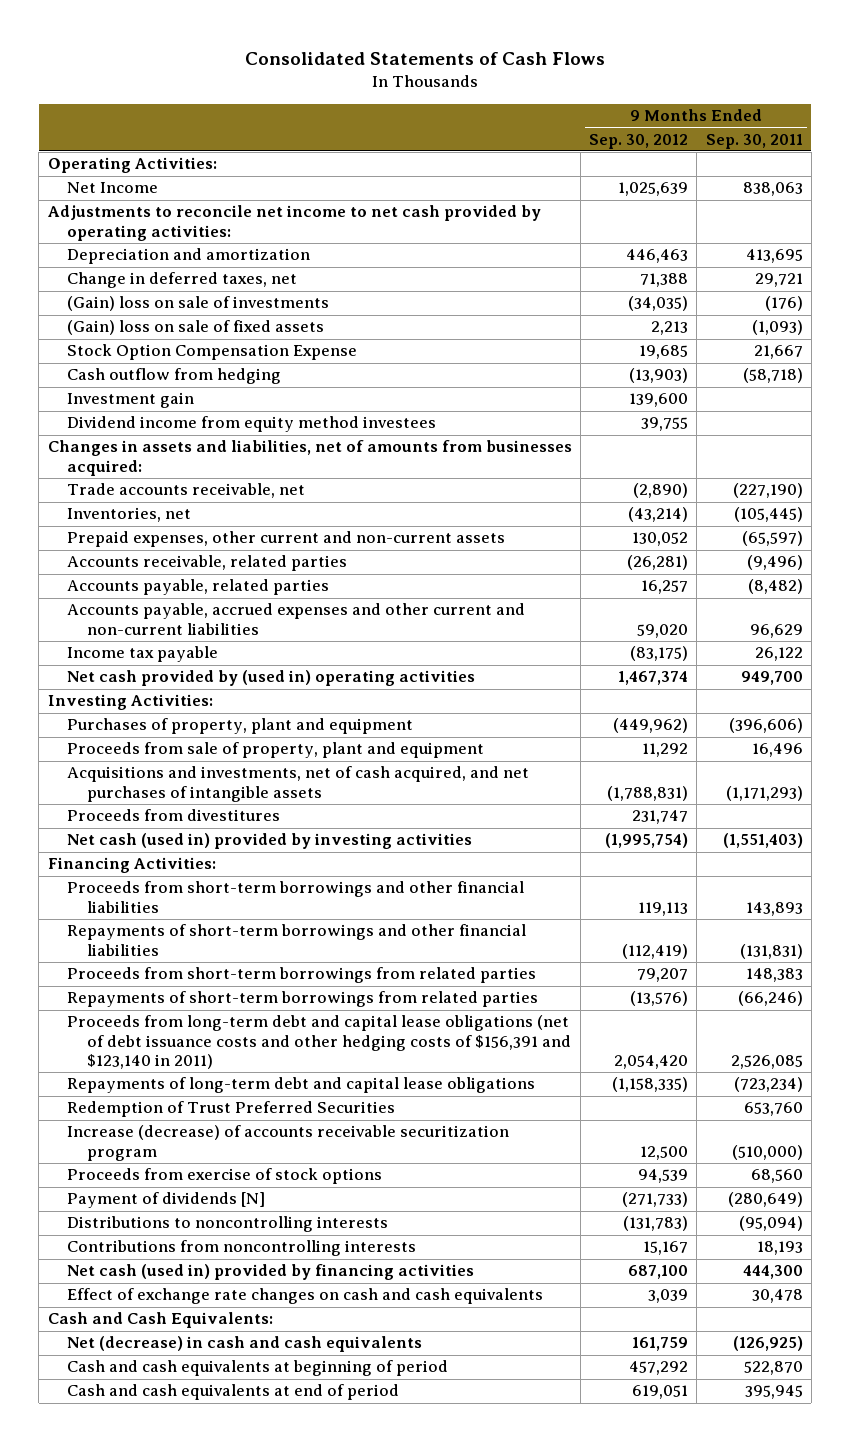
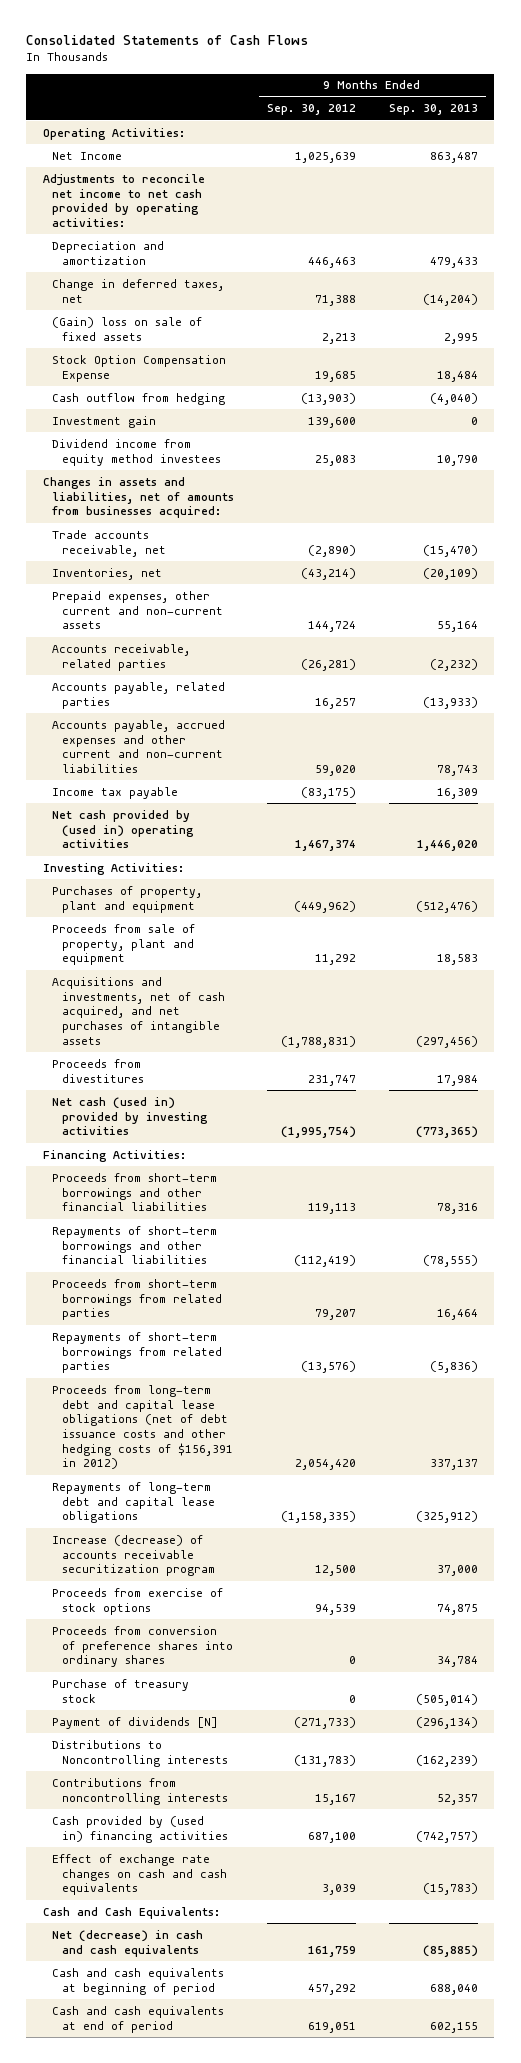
- | 9 Months Ended Sep. 30, 2012 | 9 Months Ended Sep. 30, 2011
+ | 9 Months Ended Sep. 30, 2012 | 9 Months Ended Sep. 30, 2013
- (Gain) loss on sale of investments | (34,035) | (176)
- Dividend income from equity method investees | 39,755 |
+ Dividend income from equity method investees | 25,083 | 10,790
- Prepaid expenses, other current and non-current assets | 130,052 | (65,597)
+ Prepaid expenses, other current and non-current assets | 144,724 | 55,164
- Proceeds from long-term debt and capital lease obligations (net of debt issuance costs and other hedging costs of $156,391 and $123,140 in 2011) | 2,054,420 | 2,526,085
+ Proceeds from long-term debt and capital lease obligations (net of debt issuance costs and other hedging costs of $156,391 in 2012) | 2,054,420 | 337,137
- Redemption of Trust Preferred Securities | | 653,760
+ Proceeds from conversion of preference shares into ordinary shares | 0 | 34,784
+ Purchase of treasury stock | 0 | (505,014)
- Distributions to noncontrolling interests | (131,783) | (95,094)
+ Distributions to Noncontrolling interests | (131,783) | (162,239)
- Net cash (used in) provided by financing activities | 687,100 | 444,300
+ Cash provided by (used in) financing activities | 687,100 | (742,757)

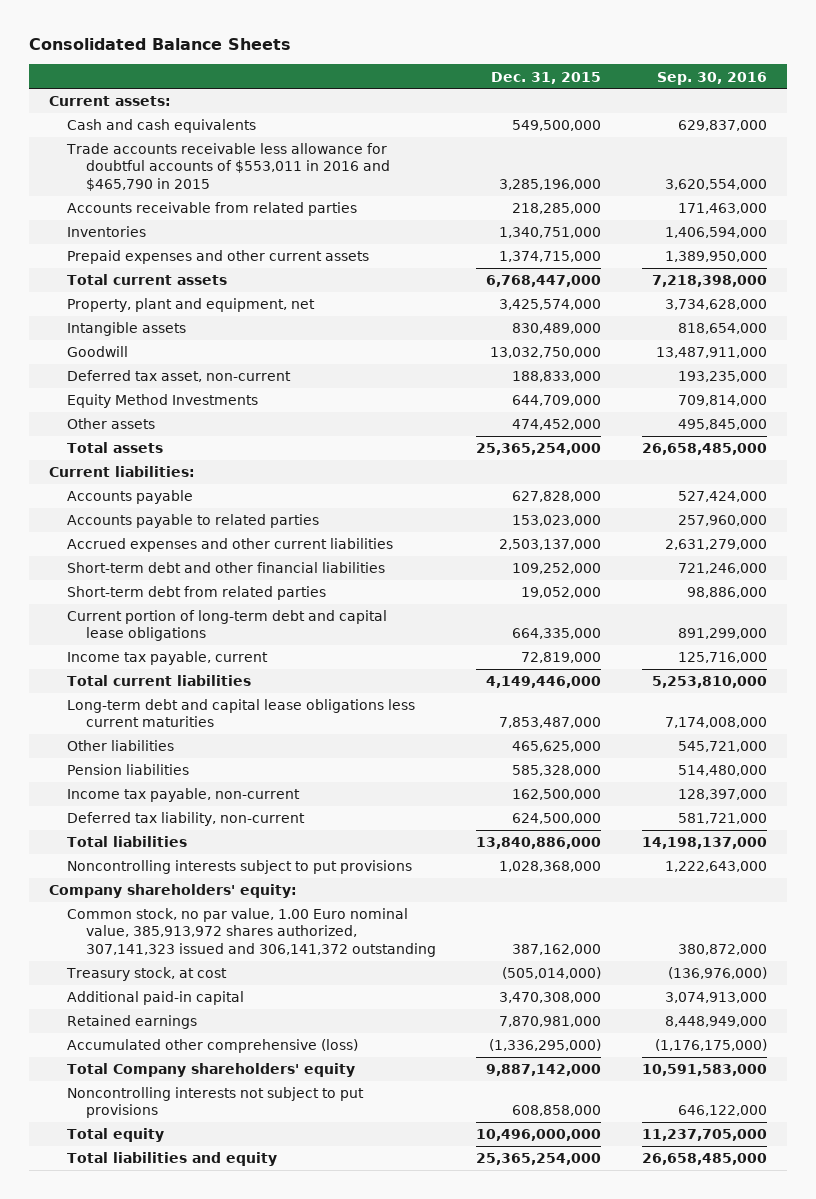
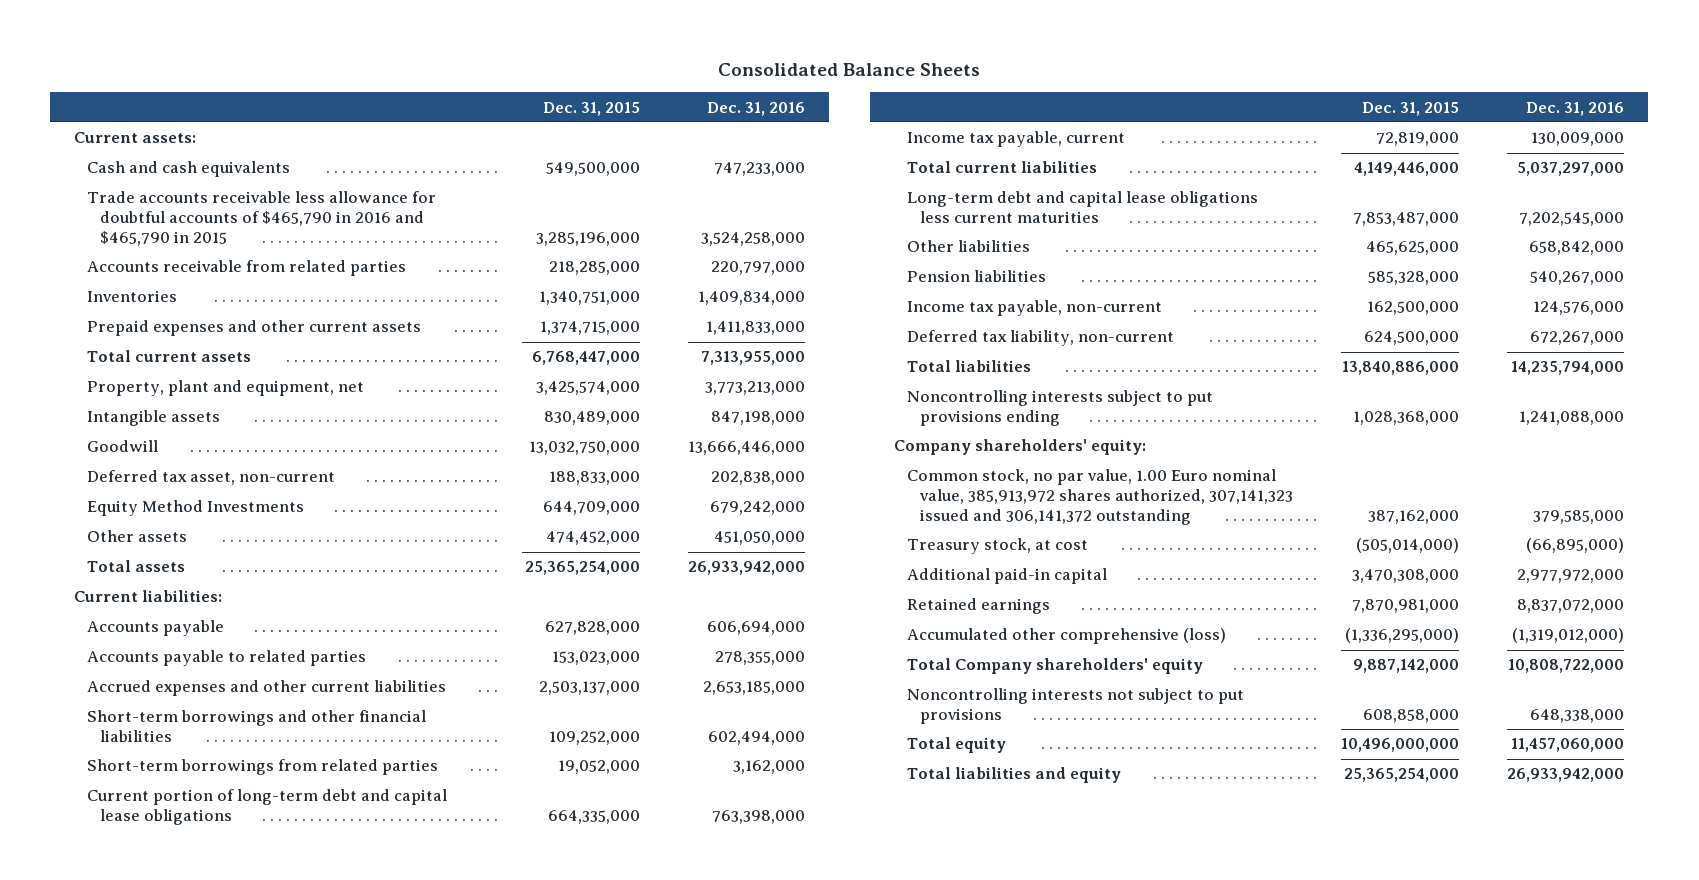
- | Dec. 31, 2015 | Sep. 30, 2016
+ | Dec. 31, 2015 | Dec. 31, 2016
- Trade accounts receivable less allowance for doubtful accounts of $553,011 in 2016 and $465,790 in 2015 | 3,285,196,000 | 3,620,554,000
+ Trade accounts receivable less allowance for doubtful accounts of $465,790 in 2016 and $465,790 in 2015 | 3,285,196,000 | 3,524,258,000
- Short-term debt and other financial liabilities | 109,252,000 | 721,246,000
- Short-term debt from related parties | 19,052,000 | 98,886,000
+ Short-term borrowings and other financial liabilities | 109,252,000 | 602,494,000
+ Short-term borrowings from related parties | 19,052,000 | 3,162,000
- Noncontrolling interests subject to put provisions | 1,028,368,000 | 1,222,643,000
+ Noncontrolling interests subject to put provisions ending | 1,028,368,000 | 1,241,088,000

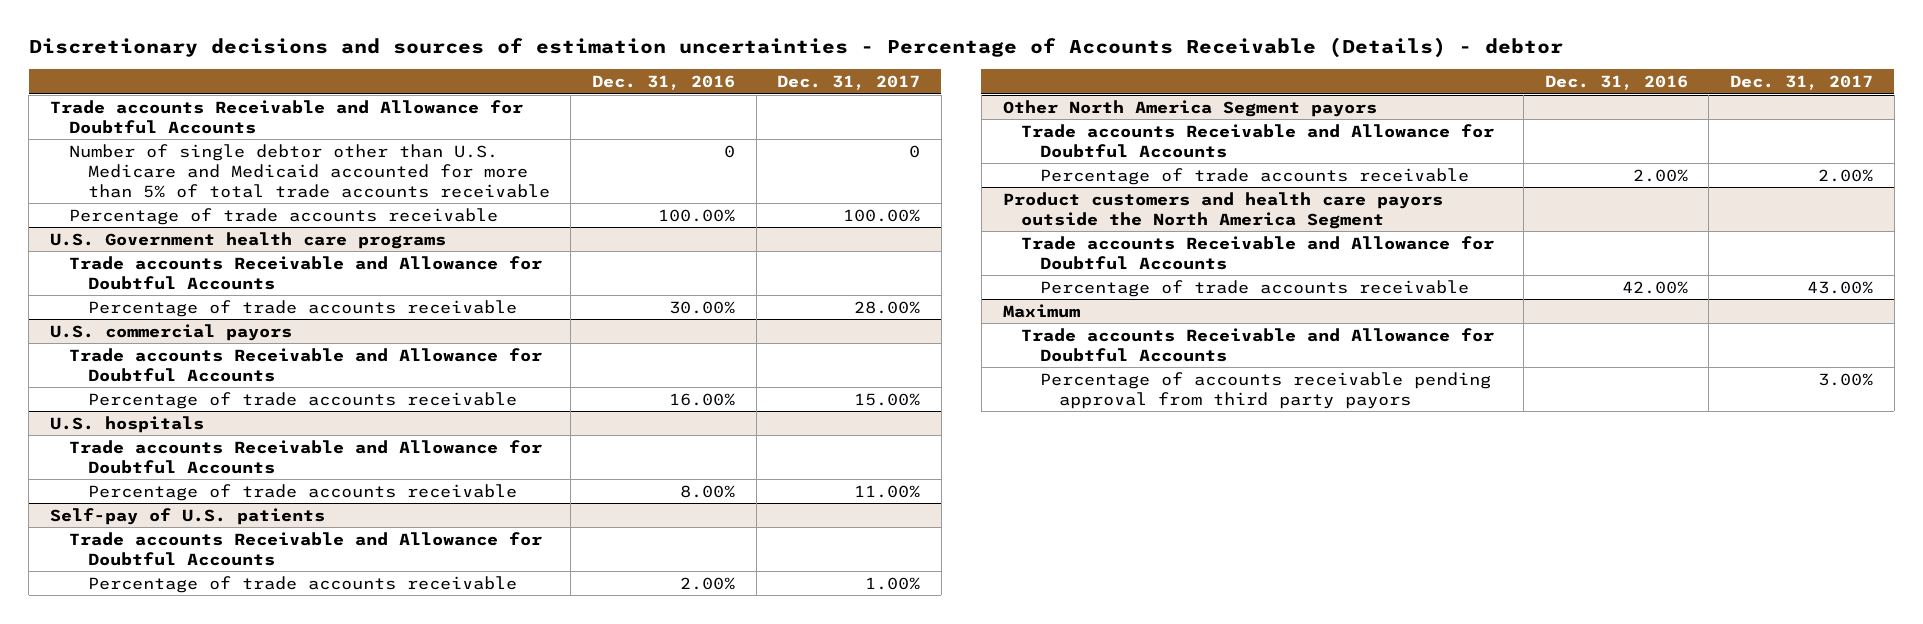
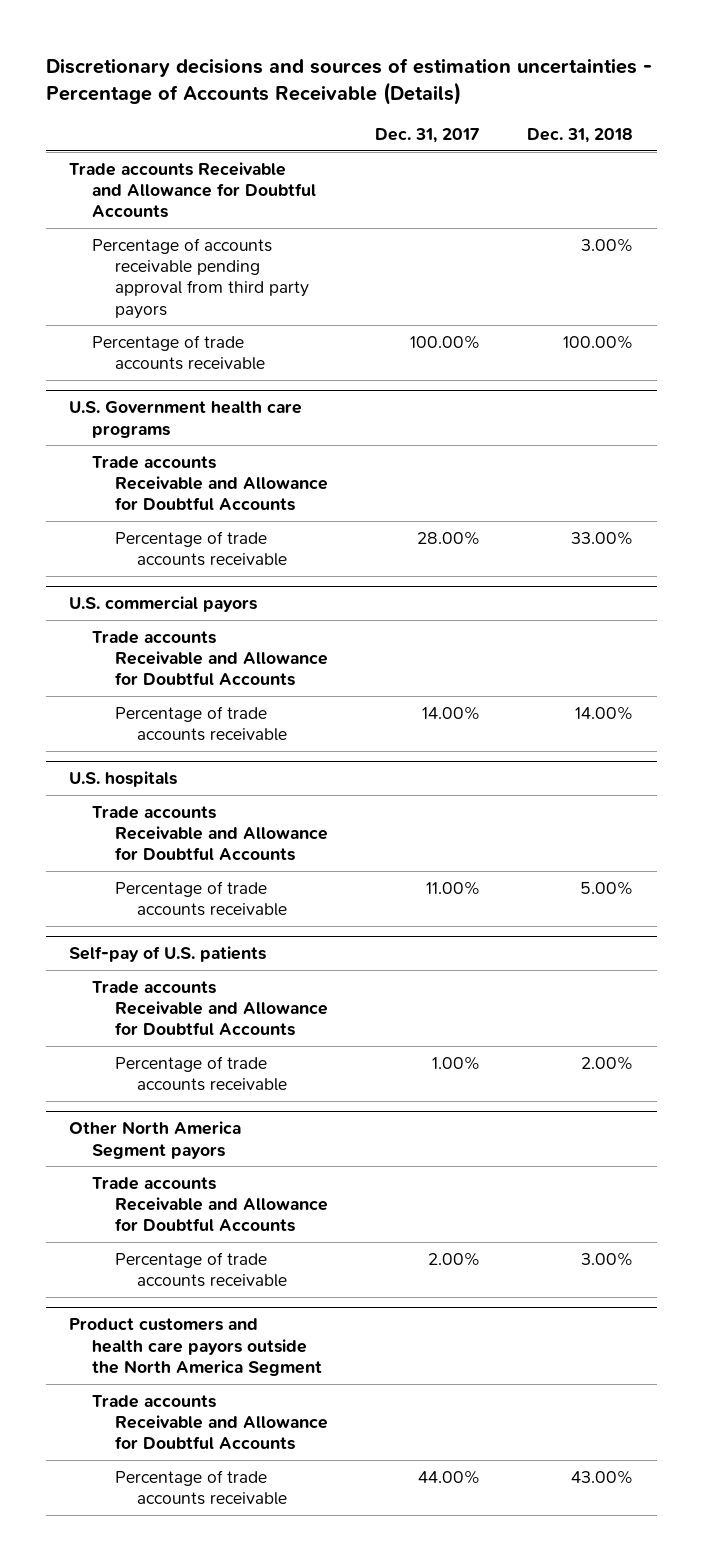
- Discretionary decisions and sources of estimation uncertainties - Percentage of Accounts Receivable (Details) - debtor
+ Discretionary decisions and sources of estimation uncertainties - Percentage of Accounts Receivable (Details)
- | Dec. 31, 2016 | Dec. 31, 2017
+ | Dec. 31, 2017 | Dec. 31, 2018
- Number of single debtor other than U.S. Medicare and Medicaid accounted for more than 5% of total trade accounts receivable | 0 | 0
+ Percentage of accounts receivable pending approval from third party payors | | 3.00%
@ U.S. commercial payors
- Percentage of trade accounts receivable | 16.00% | 15.00%
+ Percentage of trade accounts receivable | 14.00% | 14.00%
@ Product customers and health care payors outside the North America Segment
- Percentage of trade accounts receivable | 42.00% | 43.00%
- Maximum
- Trade accounts Receivable and Allowance for Doubtful Accounts
- Percentage of accounts receivable pending approval from third party payors | | 3.00%
@ Product customers and health care payors outside the North America Segment
+ Percentage of trade accounts receivable | 44.00% | 43.00%

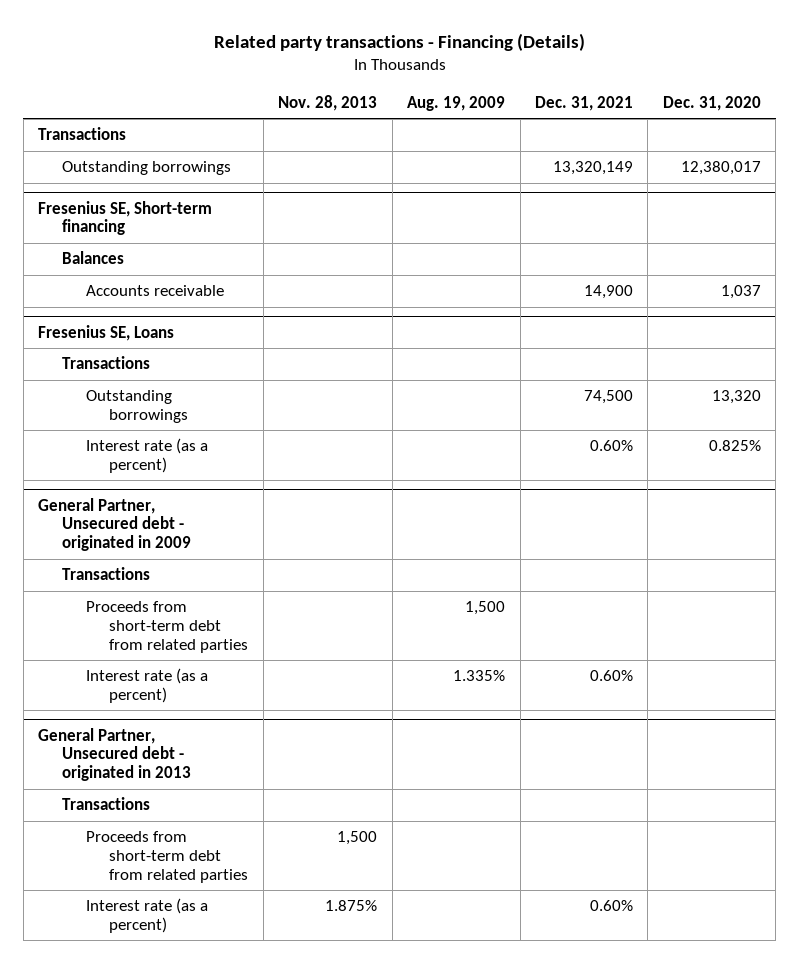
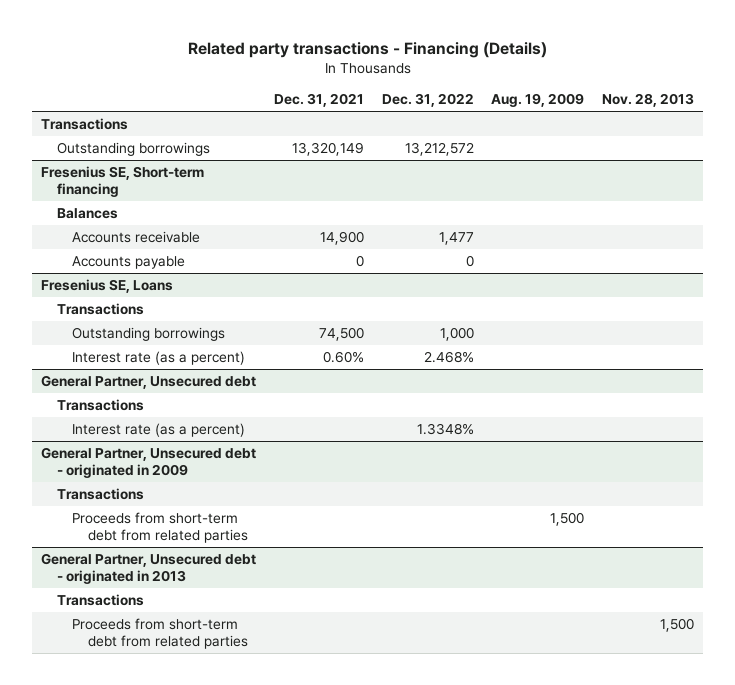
- | Nov. 28, 2013 | Aug. 19, 2009 | Dec. 31, 2021 | Dec. 31, 2020
+ | Dec. 31, 2021 | Dec. 31, 2022 | Aug. 19, 2009 | Nov. 28, 2013
@ Fresenius SE, Short-term financing
+ Accounts payable | 0 | 0 | |
+ General Partner, Unsecured debt
+ Transactions
+ Interest rate (as a percent) | | 1.3348% | |
@ General Partner, Unsecured debt - originated in 2009
- Interest rate (as a percent) | | 1.335% | 0.60% |
@ General Partner, Unsecured debt - originated in 2013
- Interest rate (as a percent) | 1.875% | | 0.60% |

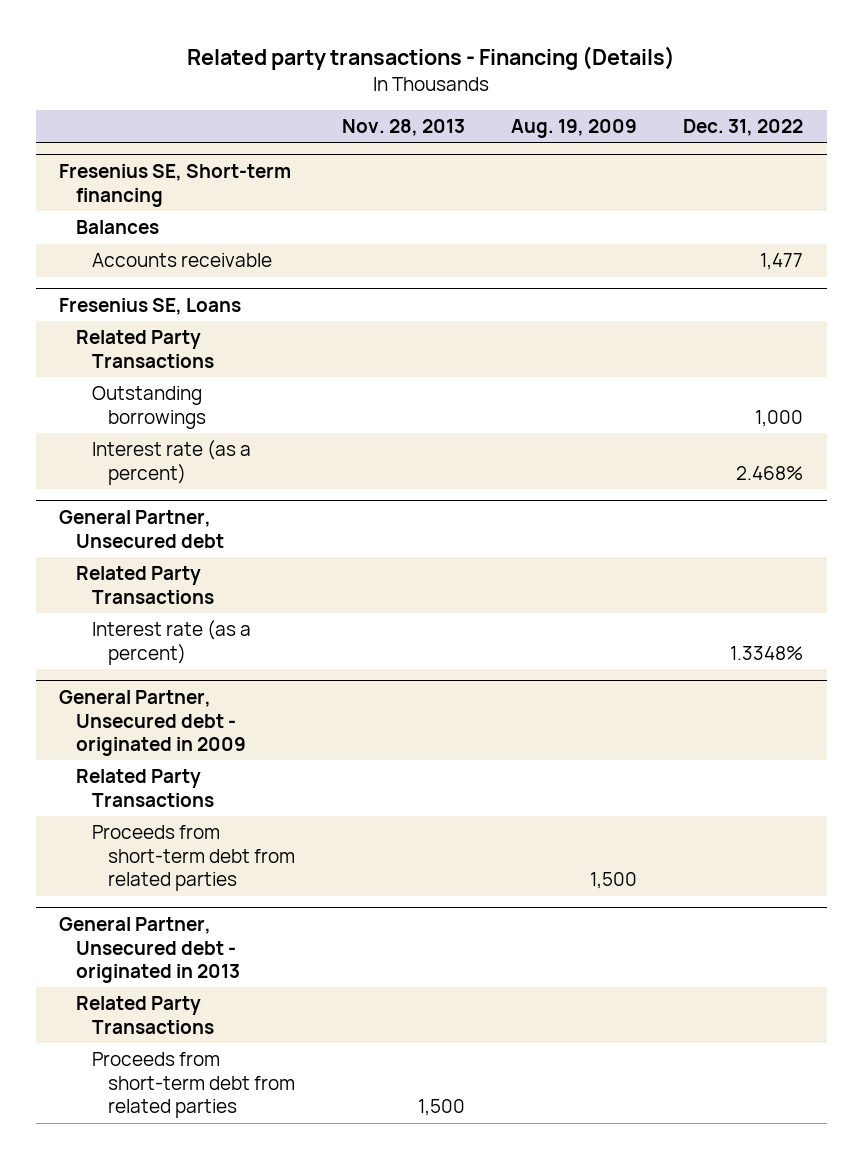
- | Dec. 31, 2021 | Dec. 31, 2022 | Aug. 19, 2009 | Nov. 28, 2013
+ | Nov. 28, 2013 | Aug. 19, 2009 | Dec. 31, 2022
- Transactions
- Outstanding borrowings | 13,320,149 | 13,212,572 | |
@ Fresenius SE, Short-term financing
- Accounts payable | 0 | 0 | |
@ Fresenius SE, Loans
- Transactions
+ Related Party Transactions
@ General Partner, Unsecured debt
- Transactions
+ Related Party Transactions
@ General Partner, Unsecured debt - originated in 2009
- Transactions
+ Related Party Transactions
@ General Partner, Unsecured debt - originated in 2013
- Transactions
+ Related Party Transactions

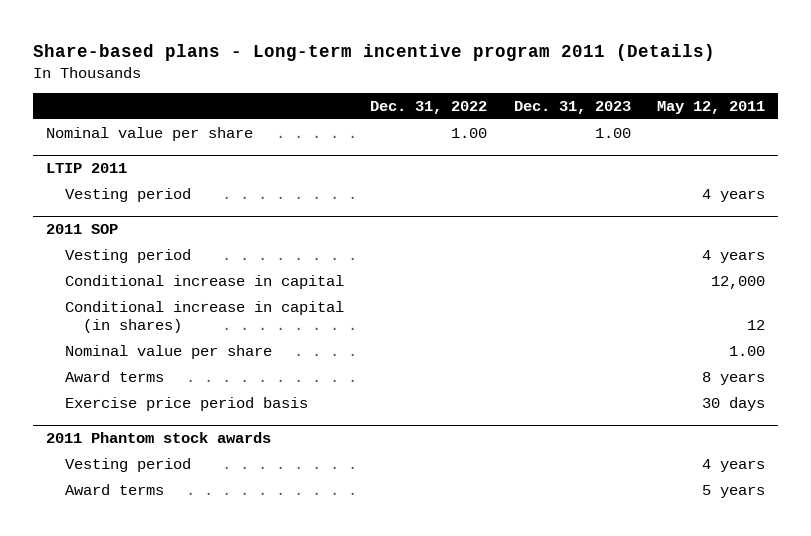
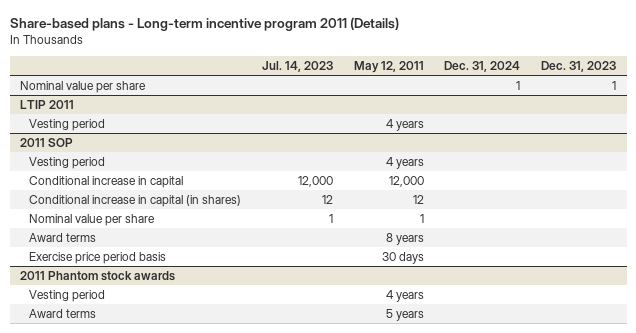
- | Dec. 31, 2022 | Dec. 31, 2023 | May 12, 2011
+ | Jul. 14, 2023 | May 12, 2011 | Dec. 31, 2024 | Dec. 31, 2023
- Nominal value per share | 1.00 | 1.00 |
+ Nominal value per share | | | 1 | 1
@ 2011 SOP
- Nominal value per share | | | 1.00
+ Nominal value per share | 1 | 1 | |

